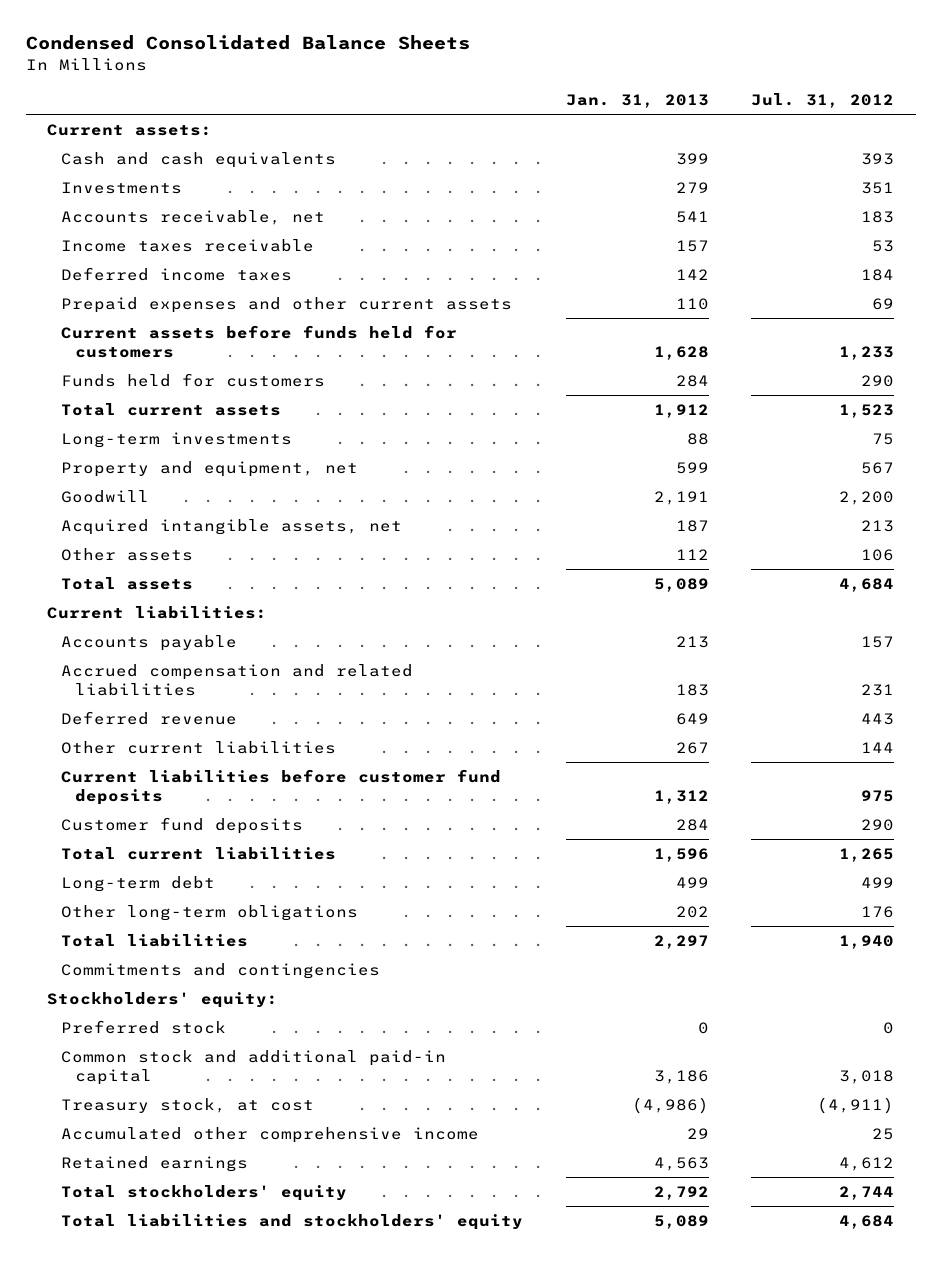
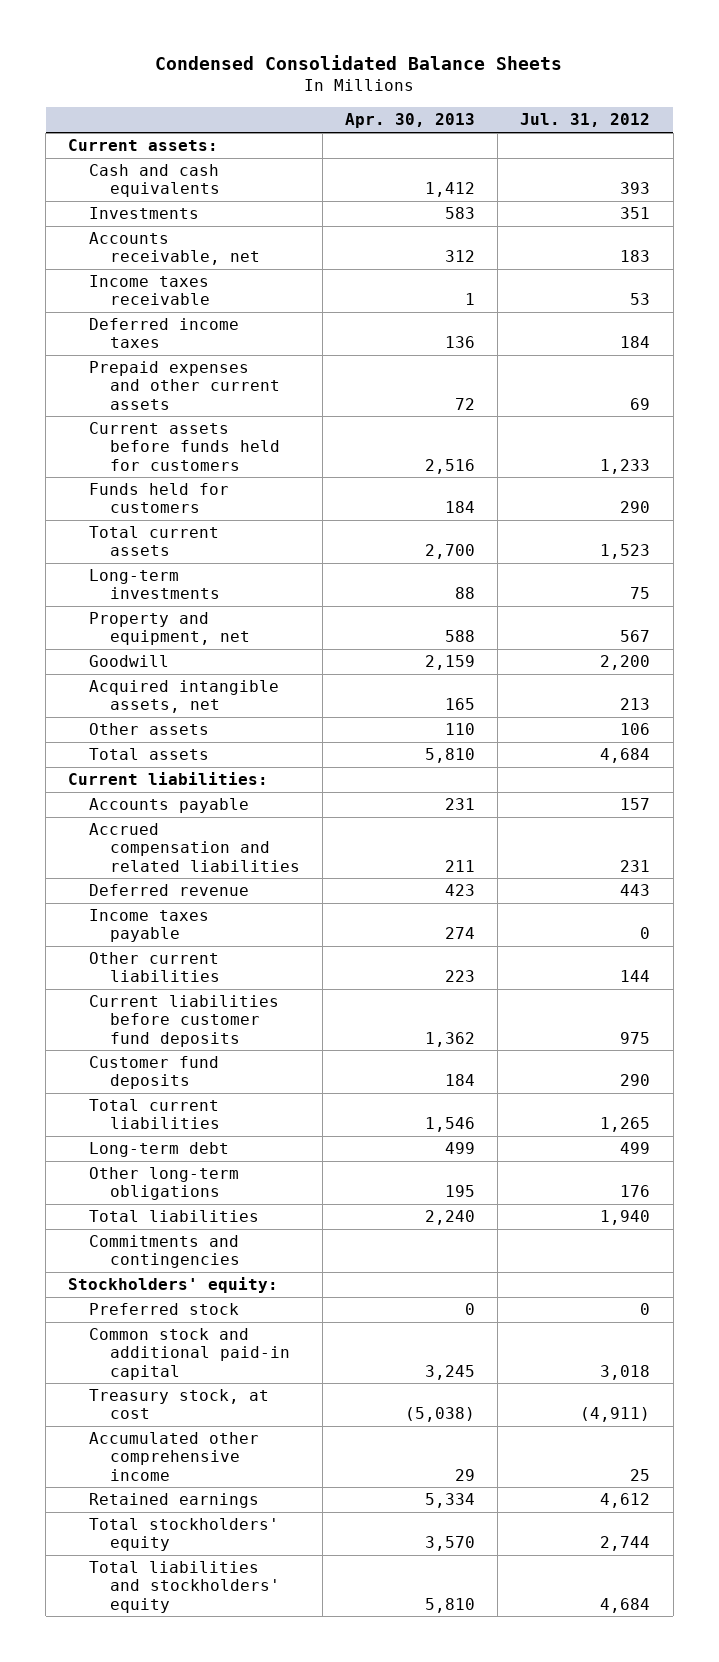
- | Jan. 31, 2013 | Jul. 31, 2012
+ | Apr. 30, 2013 | Jul. 31, 2012
+ Income taxes payable | 274 | 0

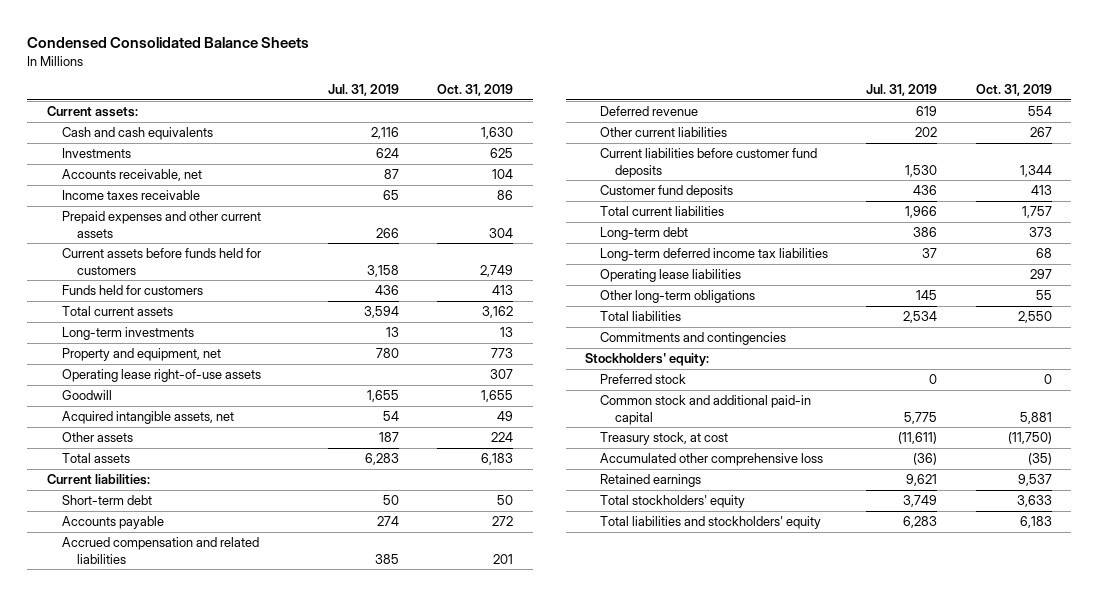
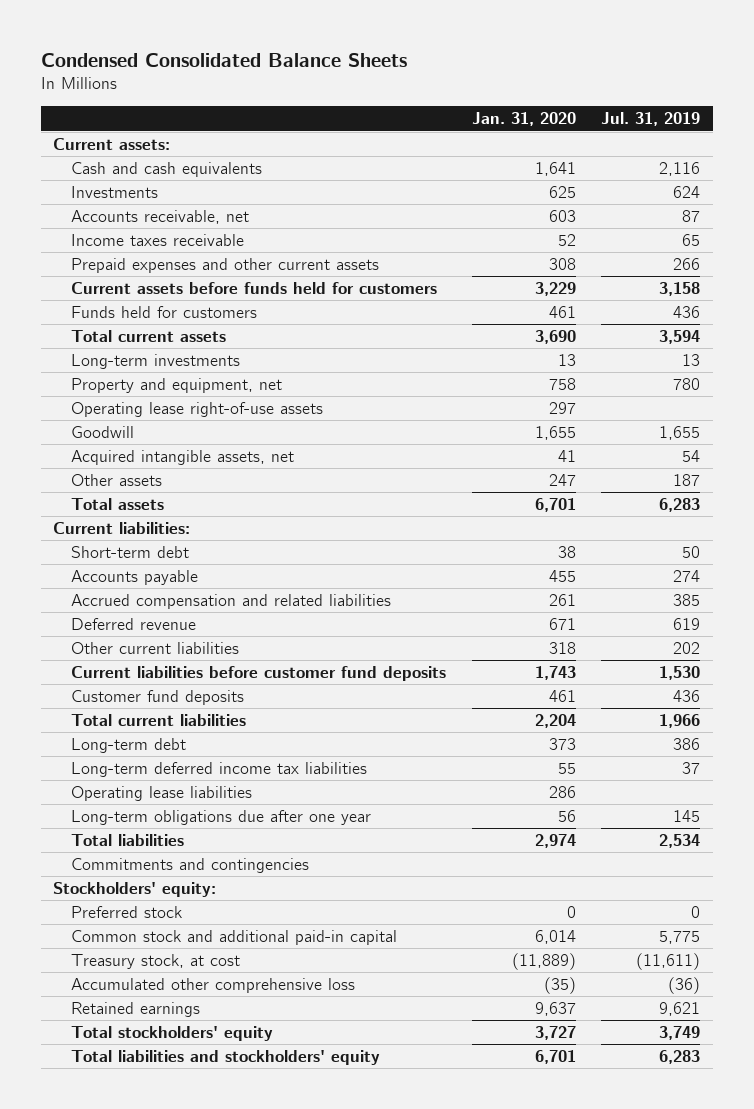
- | Jul. 31, 2019 | Oct. 31, 2019
+ | Jan. 31, 2020 | Jul. 31, 2019
- Other long-term obligations | 145 | 55
+ Long-term obligations due after one year | 56 | 145

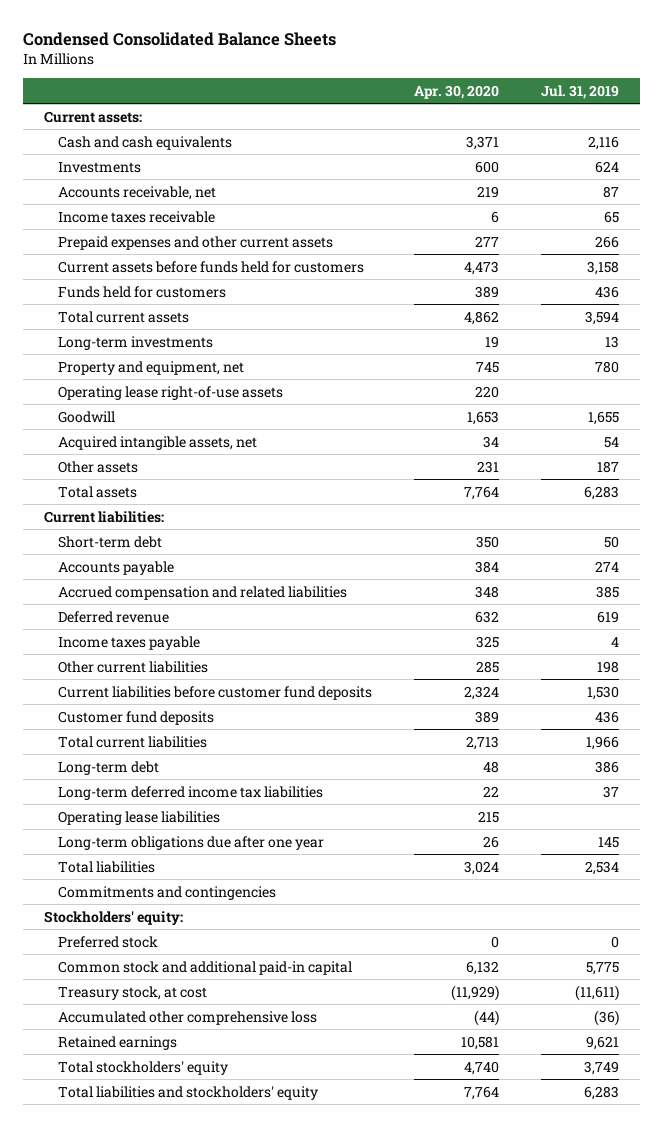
- | Jan. 31, 2020 | Jul. 31, 2019
+ | Apr. 30, 2020 | Jul. 31, 2019
- Other current liabilities | 318 | 202
+ Income taxes payable | 325 | 4
+ Other current liabilities | 285 | 198

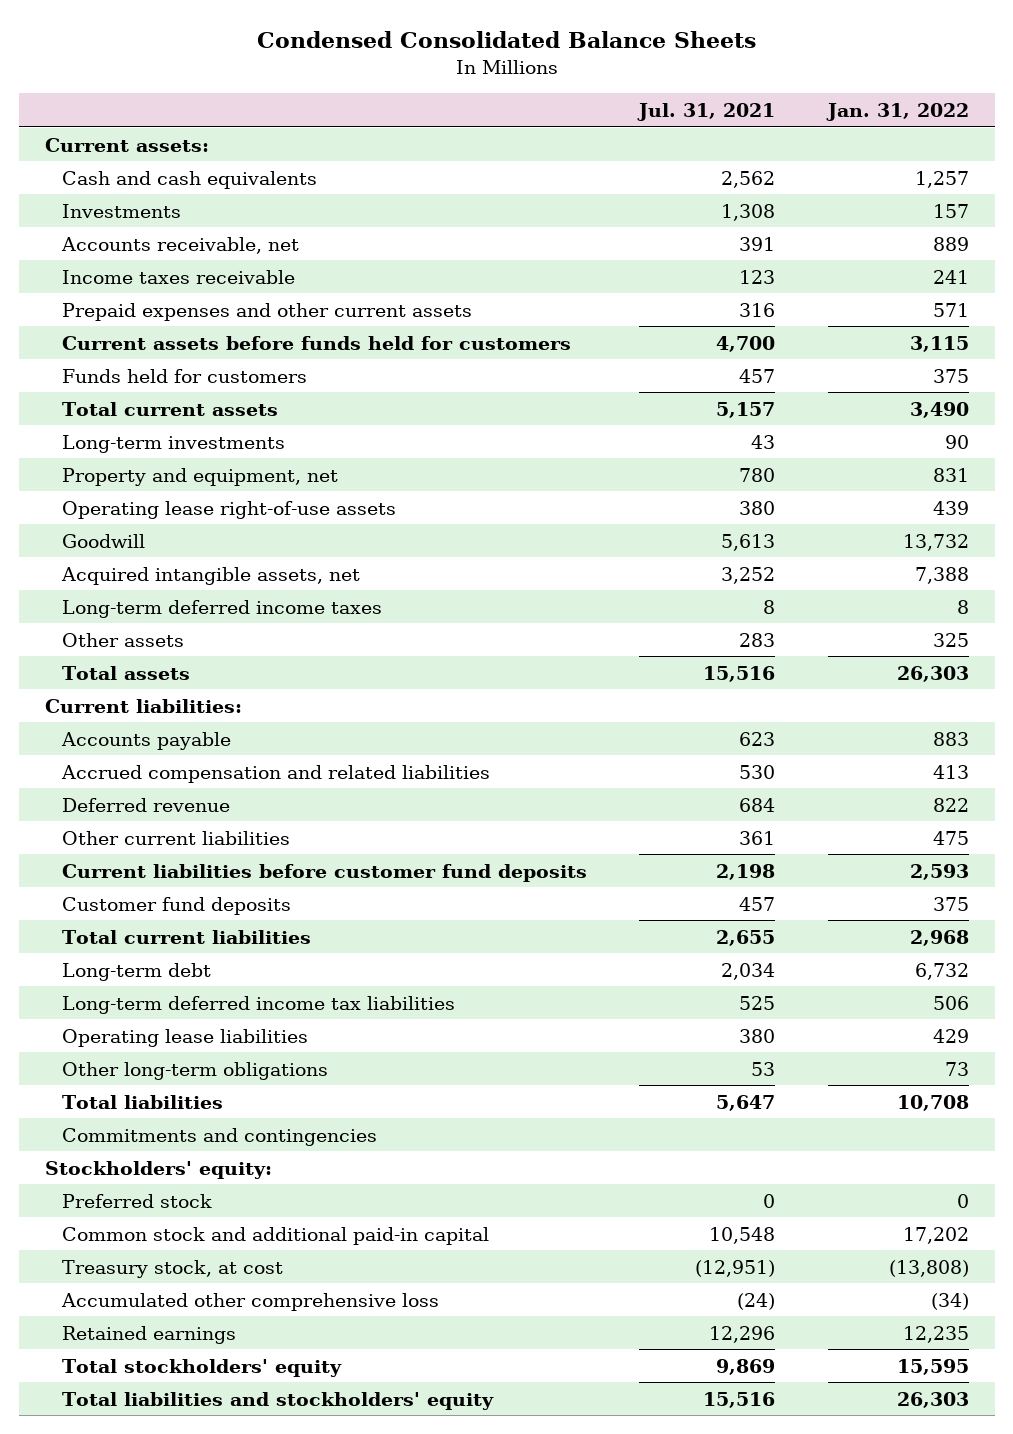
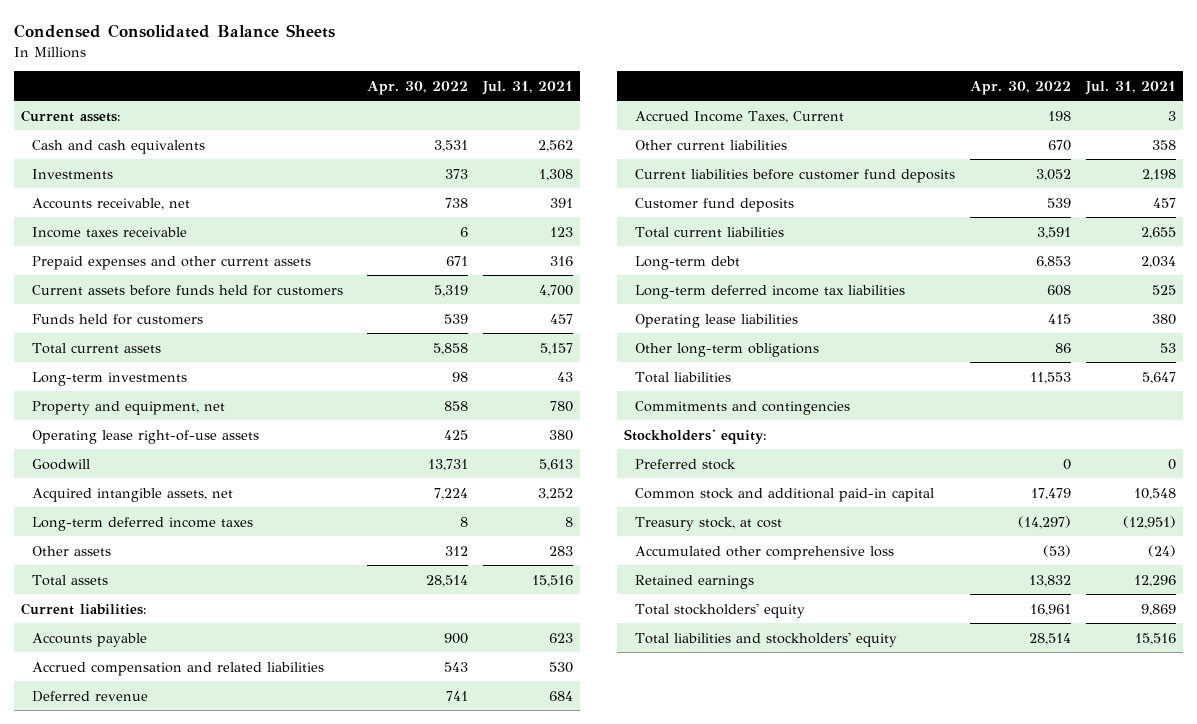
- | Jul. 31, 2021 | Jan. 31, 2022
+ | Apr. 30, 2022 | Jul. 31, 2021
- Other current liabilities | 361 | 475
+ Accrued Income Taxes, Current | 198 | 3
+ Other current liabilities | 670 | 358

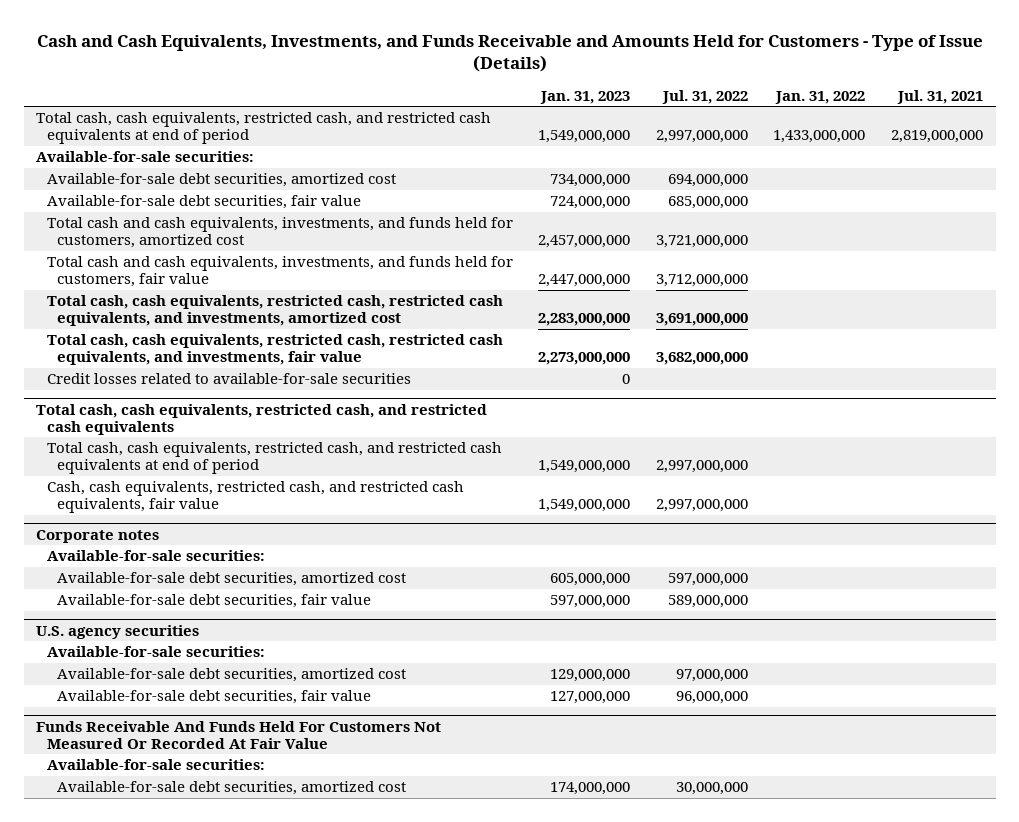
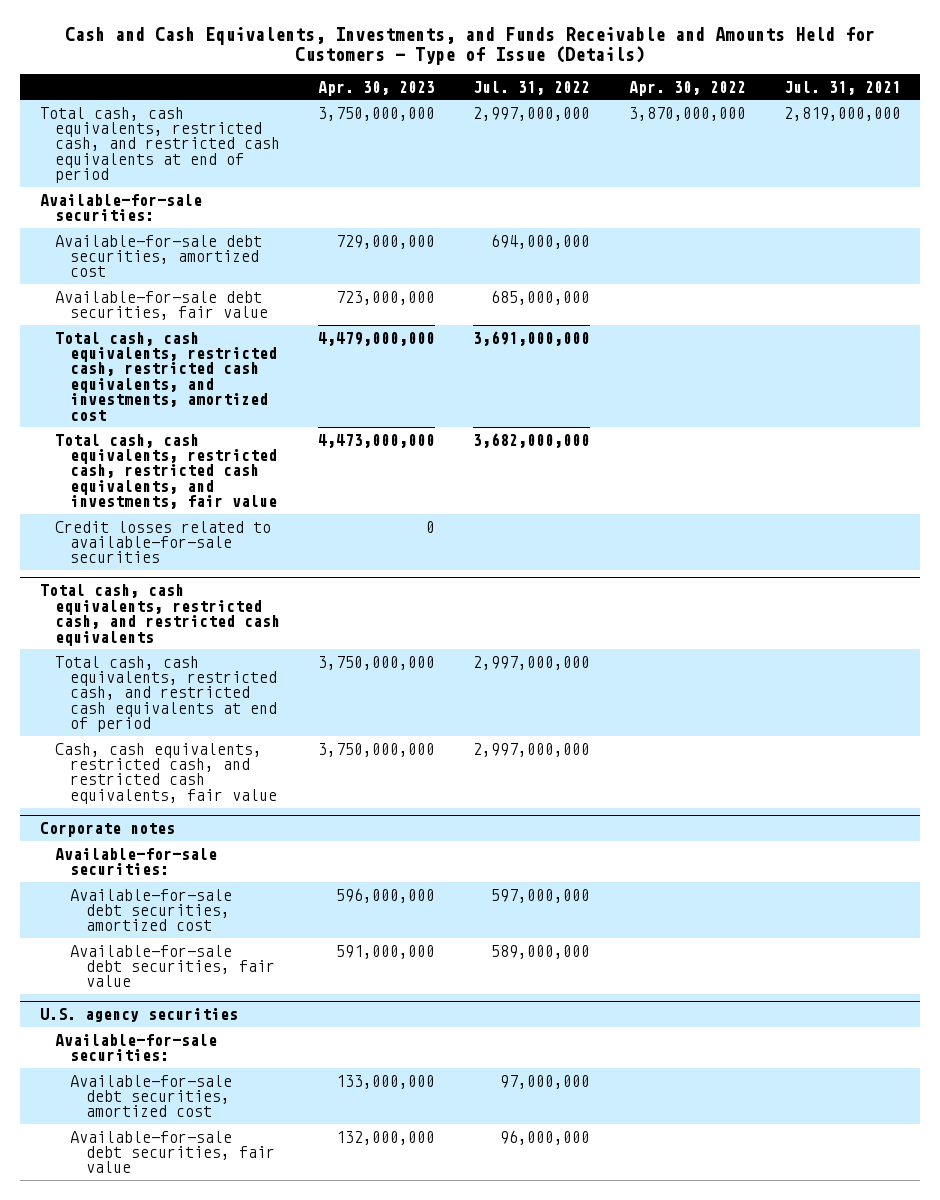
- | Jan. 31, 2023 | Jul. 31, 2022 | Jan. 31, 2022 | Jul. 31, 2021
+ | Apr. 30, 2023 | Jul. 31, 2022 | Apr. 30, 2022 | Jul. 31, 2021
- Total cash and cash equivalents, investments, and funds held for customers, amortized cost | 2,457,000,000 | 3,721,000,000 | |
- Total cash and cash equivalents, investments, and funds held for customers, fair value | 2,447,000,000 | 3,712,000,000 | |
- Funds Receivable And Funds Held For Customers Not Measured Or Recorded At Fair Value
- Available-for-sale securities:
- Available-for-sale debt securities, amortized cost | 174,000,000 | 30,000,000 | |

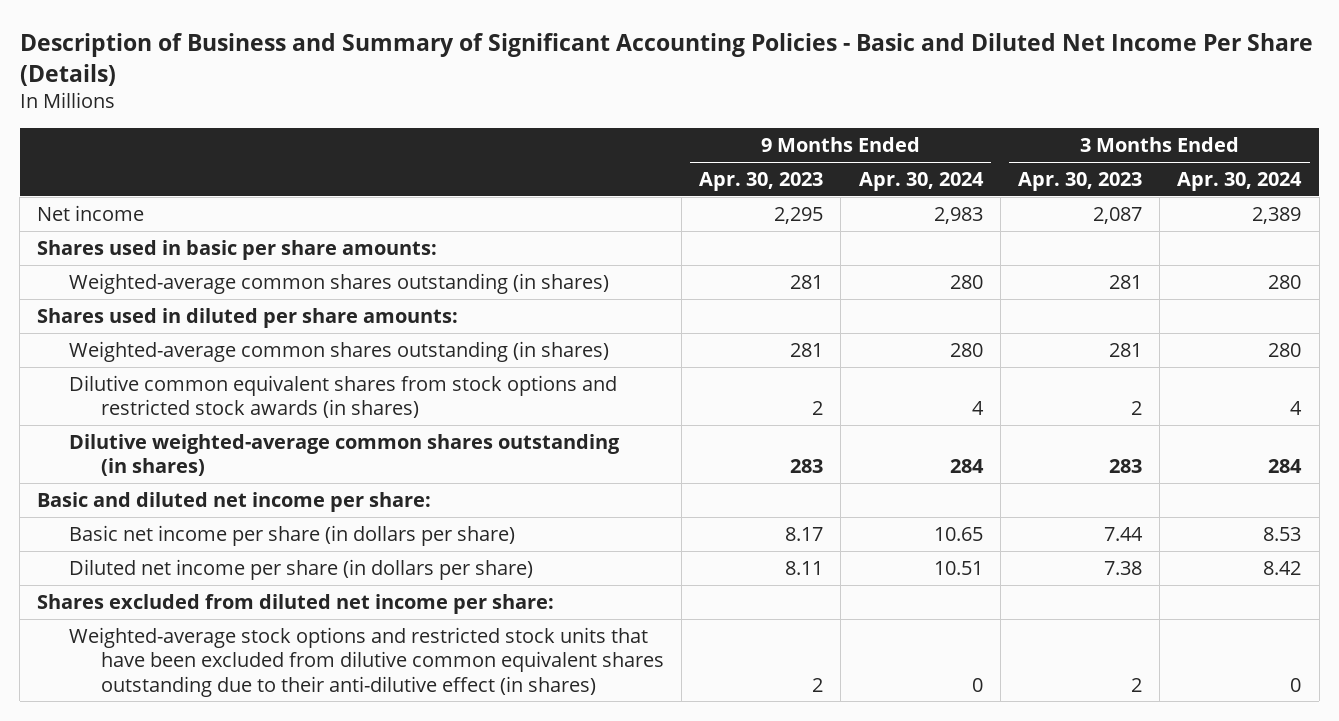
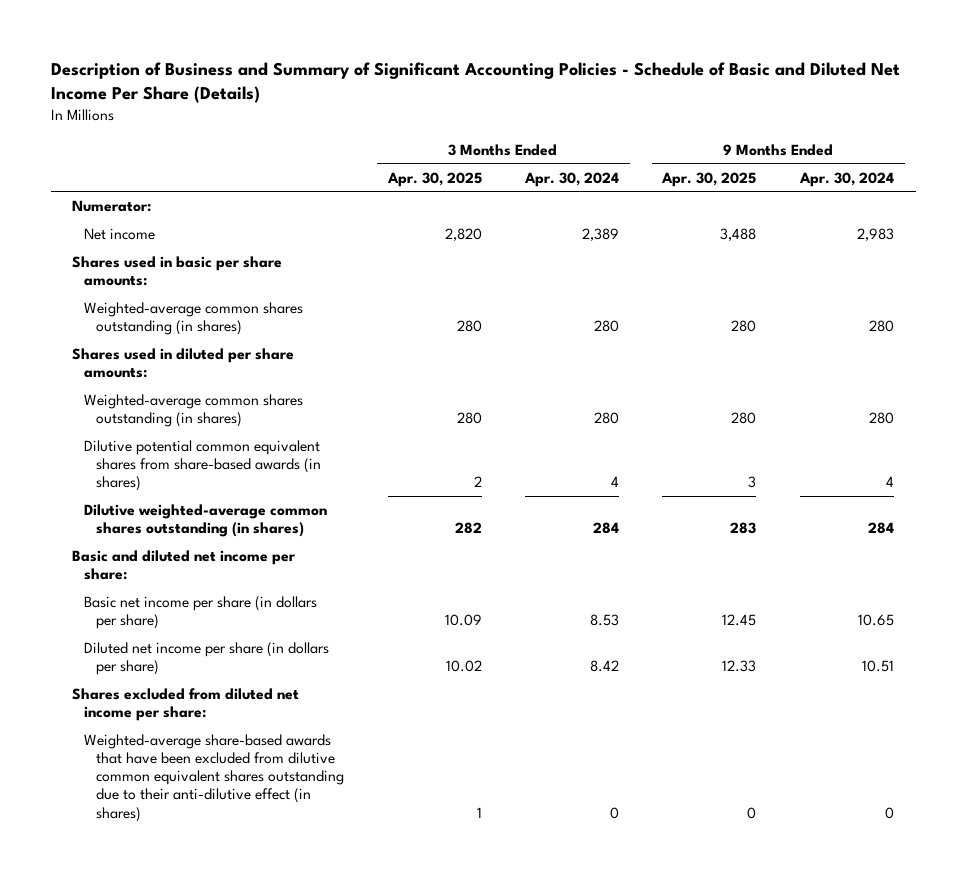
- Description of Business and Summary of Significant Accounting Policies - Basic and Diluted Net Income Per Share (Details)
+ Description of Business and Summary of Significant Accounting Policies - Schedule of Basic and Diluted Net Income Per Share (Details)
- | 9 Months Ended Apr. 30, 2023 | 9 Months Ended Apr. 30, 2024 | 3 Months Ended Apr. 30, 2023 | 3 Months Ended Apr. 30, 2024
+ | 3 Months Ended Apr. 30, 2025 | 3 Months Ended Apr. 30, 2024 | 9 Months Ended Apr. 30, 2025 | 9 Months Ended Apr. 30, 2024
+ Numerator:
- Dilutive common equivalent shares from stock options and restricted stock awards (in shares) | 2 | 4 | 2 | 4
+ Dilutive potential common equivalent shares from share-based awards (in shares) | 2 | 4 | 3 | 4
- Weighted-average stock options and restricted stock units that have been excluded from dilutive common equivalent shares outstanding due to their anti-dilutive effect (in shares) | 2 | 0 | 2 | 0
+ Weighted-average share-based awards that have been excluded from dilutive common equivalent shares outstanding due to their anti-dilutive effect (in shares) | 1 | 0 | 0 | 0

